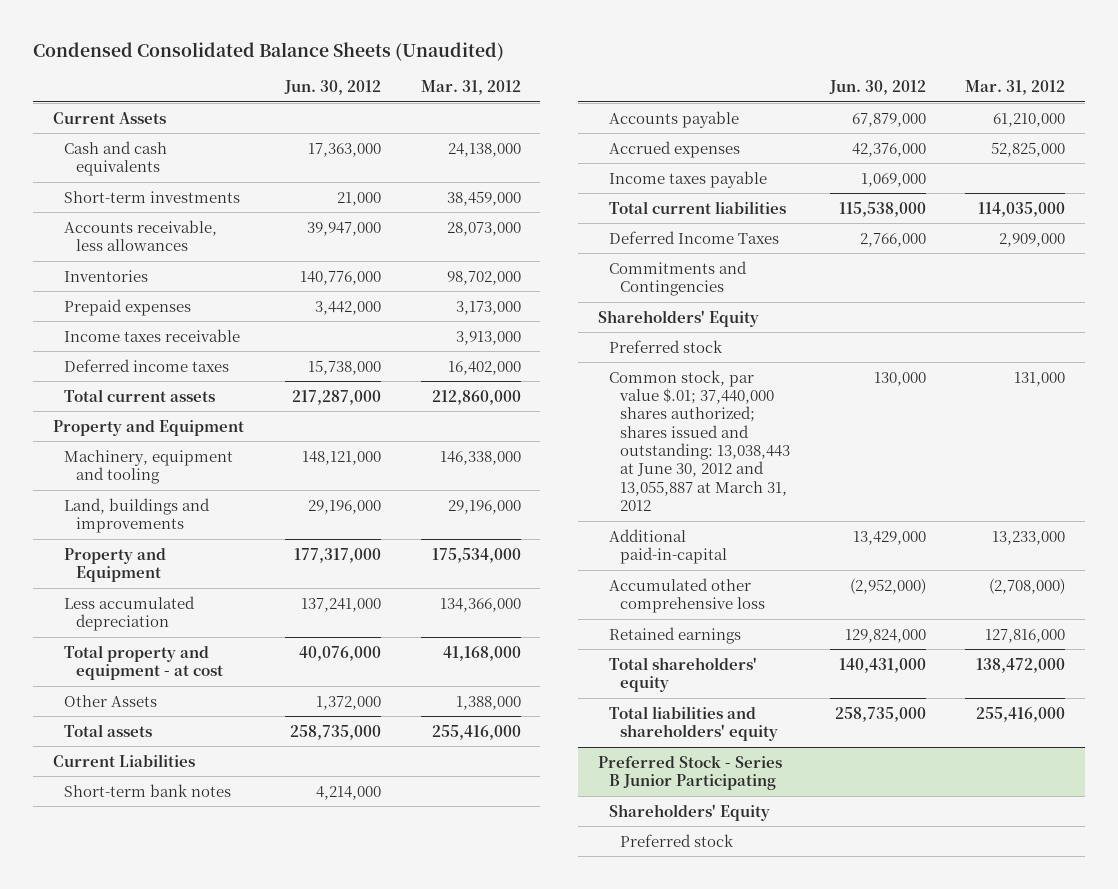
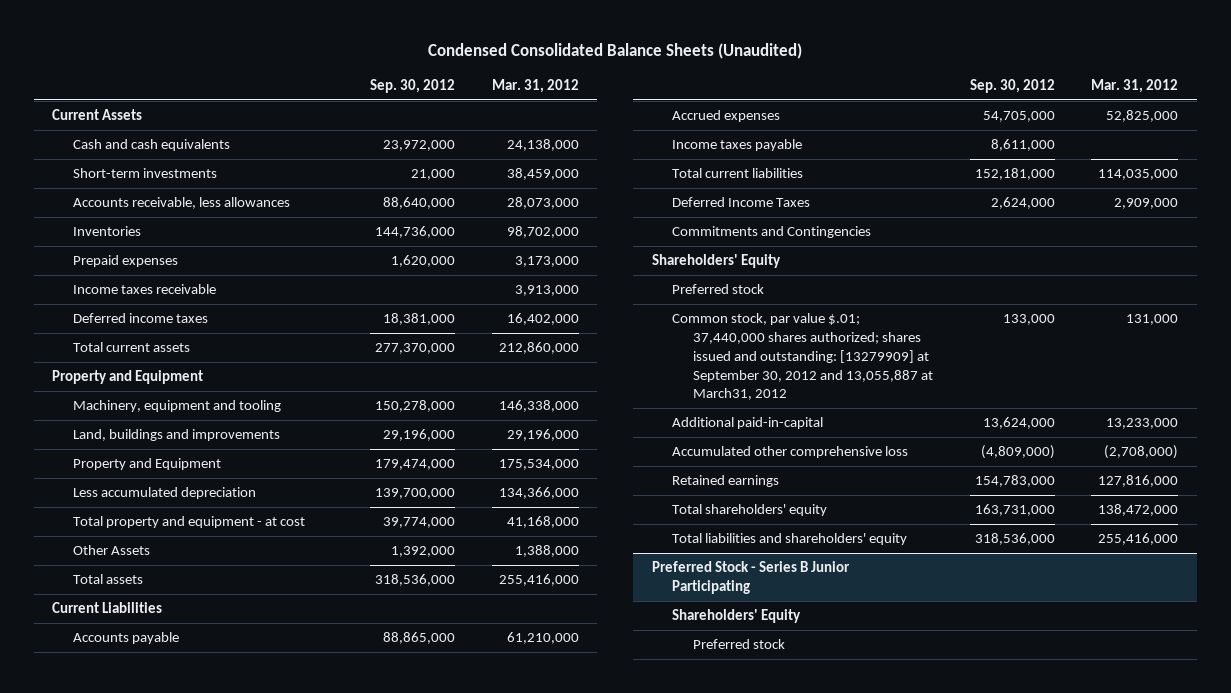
- | Jun. 30, 2012 | Mar. 31, 2012
+ | Sep. 30, 2012 | Mar. 31, 2012
- Short-term bank notes | 4,214,000 |
- Common stock, par value $.01; 37,440,000 shares authorized; shares issued and outstanding: 13,038,443 at June 30, 2012 and 13,055,887 at March 31, 2012 | 130,000 | 131,000
+ Common stock, par value $.01; 37,440,000 shares authorized; shares issued and outstanding: [13279909] at September 30, 2012 and 13,055,887 at March31, 2012 | 133,000 | 131,000

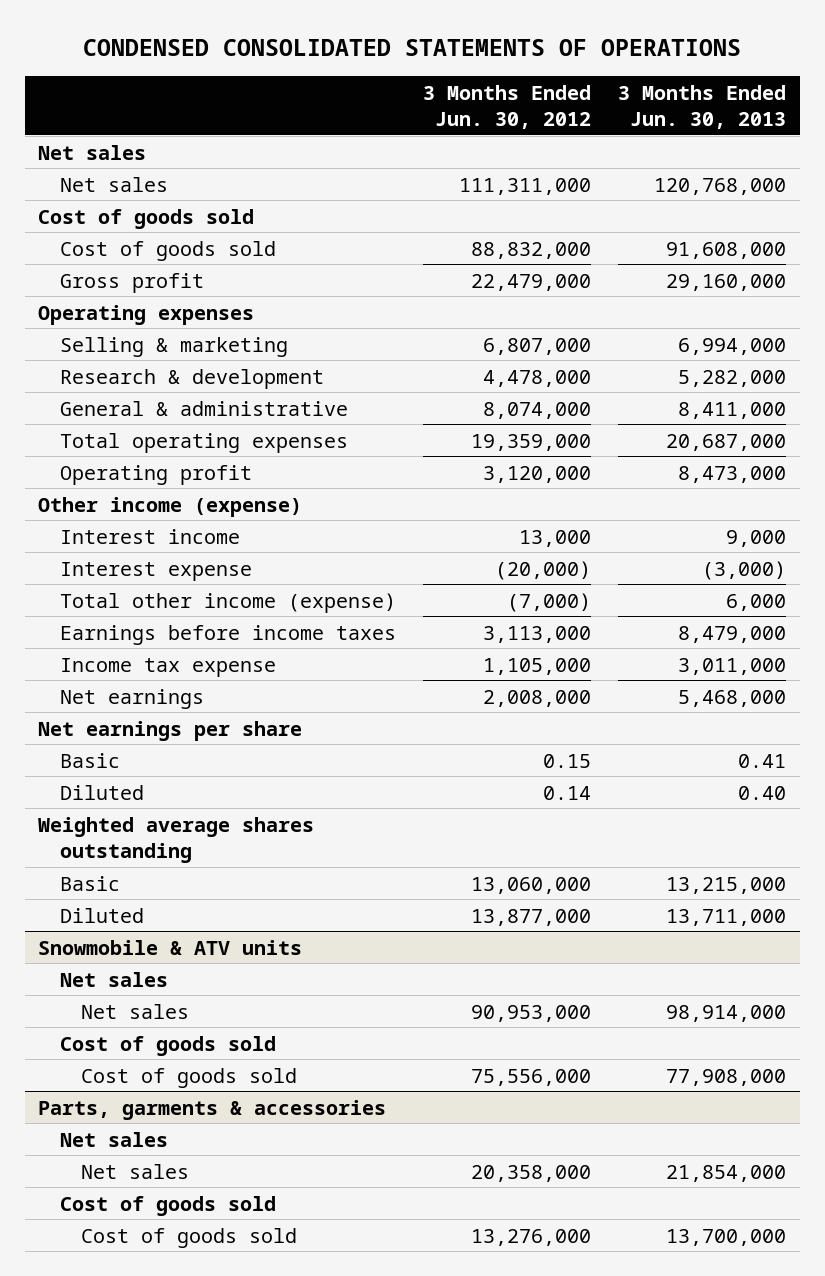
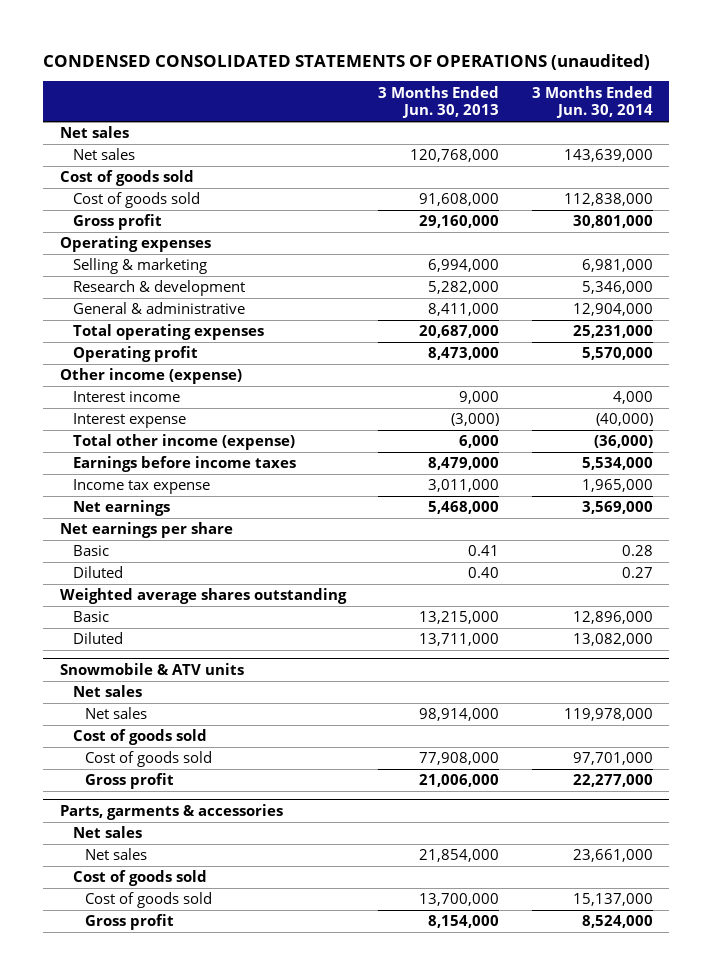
- CONDENSED CONSOLIDATED STATEMENTS OF OPERATIONS
+ CONDENSED CONSOLIDATED STATEMENTS OF OPERATIONS (unaudited)
- | 3 Months Ended Jun. 30, 2012 | 3 Months Ended Jun. 30, 2013
+ | 3 Months Ended Jun. 30, 2013 | 3 Months Ended Jun. 30, 2014
@ Snowmobile & ATV units
+ Gross profit | 21,006,000 | 22,277,000
@ Parts, garments & accessories
+ Gross profit | 8,154,000 | 8,524,000

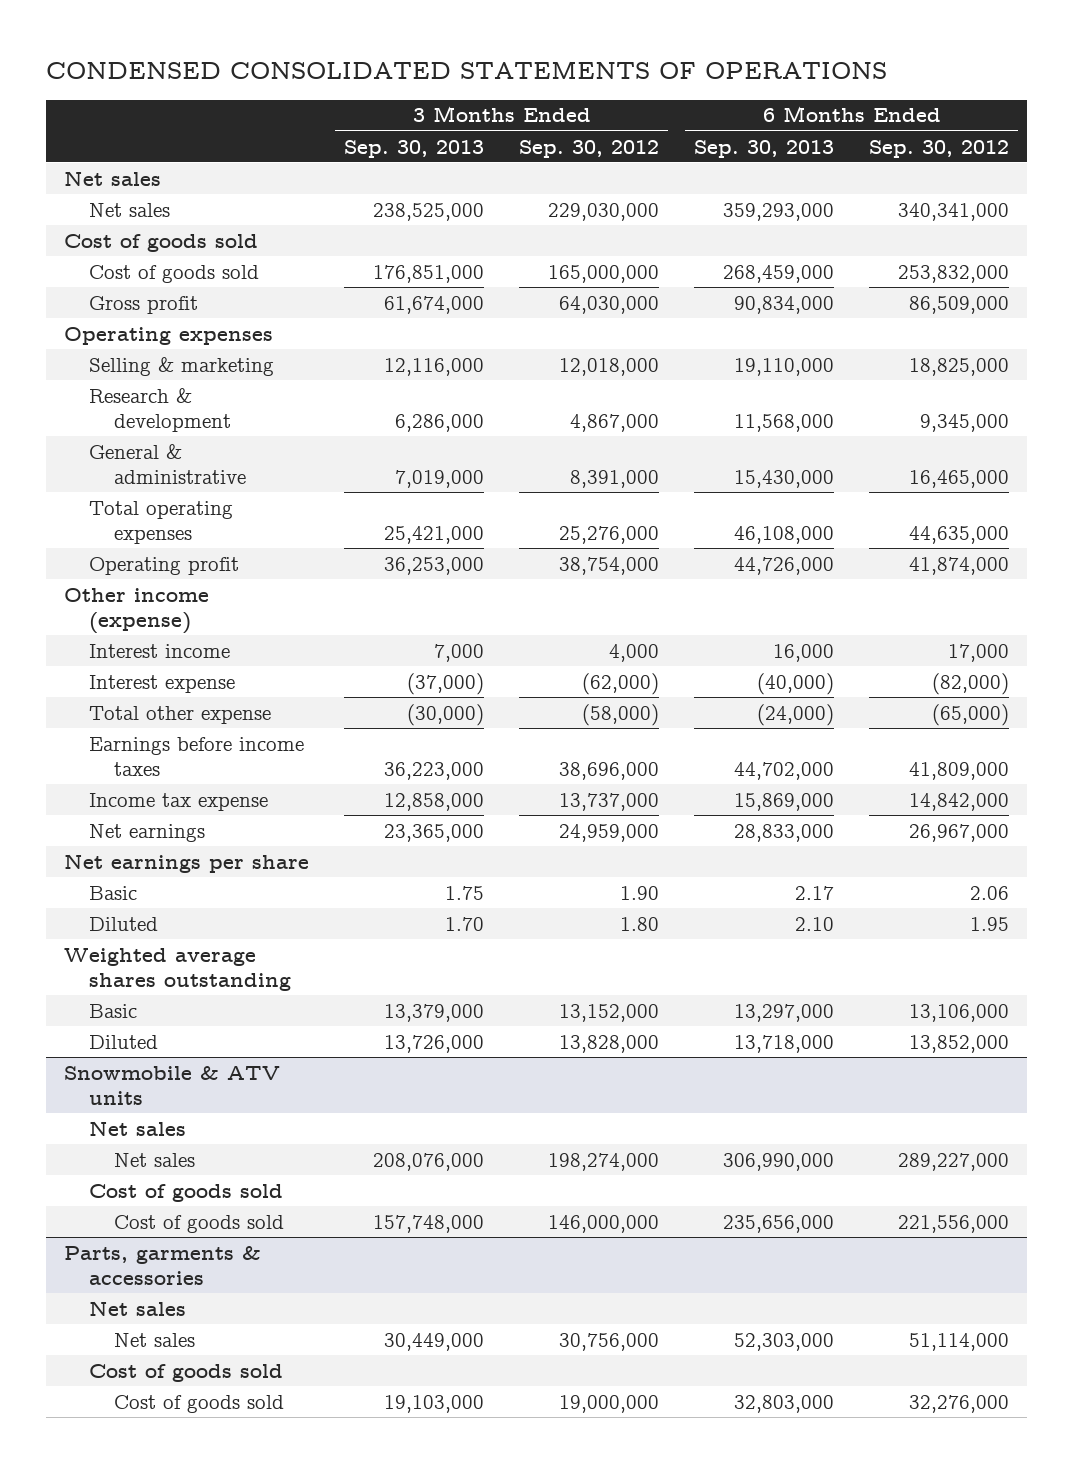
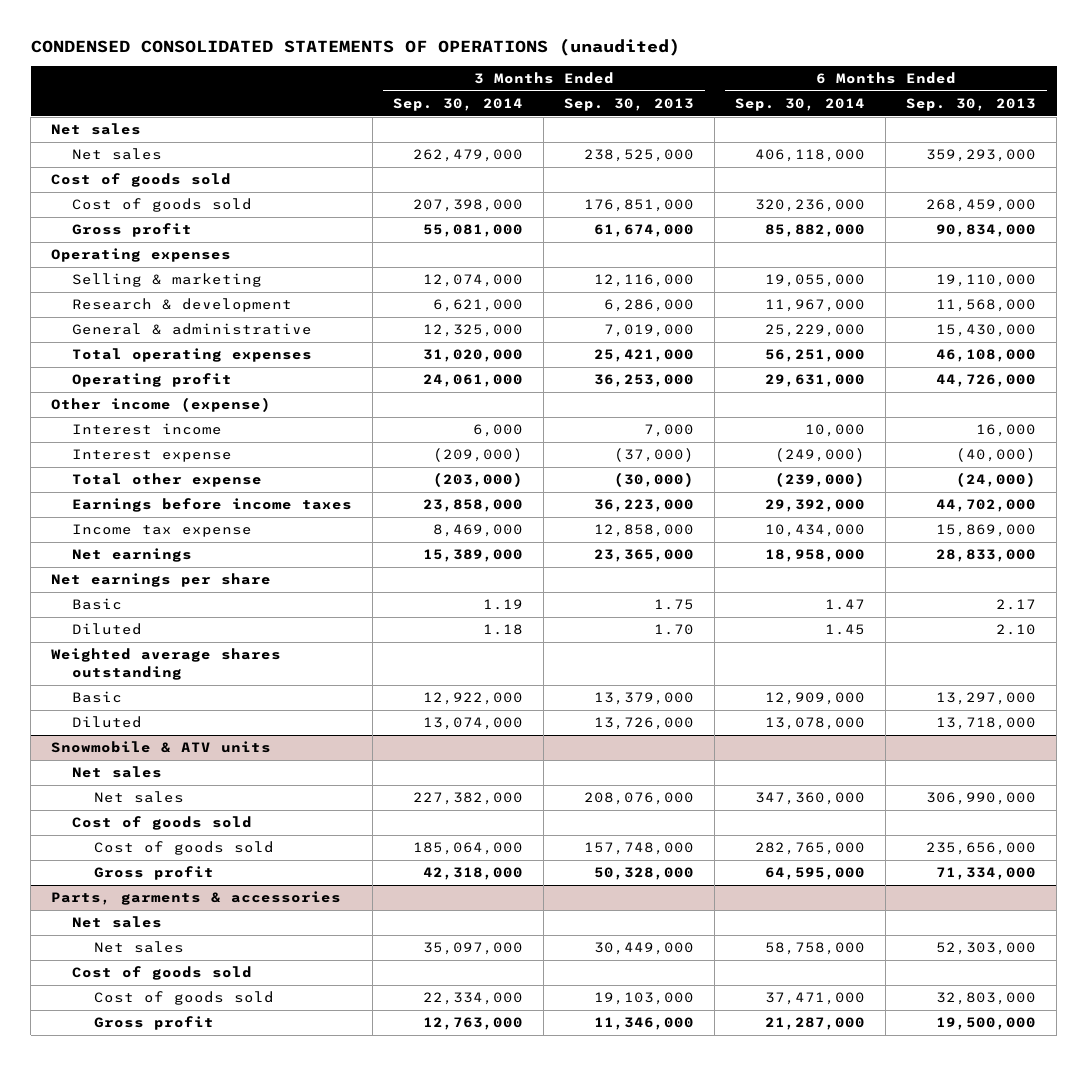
- CONDENSED CONSOLIDATED STATEMENTS OF OPERATIONS
+ CONDENSED CONSOLIDATED STATEMENTS OF OPERATIONS (unaudited)
- | 3 Months Ended Sep. 30, 2013 | 3 Months Ended Sep. 30, 2012 | 6 Months Ended Sep. 30, 2013 | 6 Months Ended Sep. 30, 2012
+ | 3 Months Ended Sep. 30, 2014 | 3 Months Ended Sep. 30, 2013 | 6 Months Ended Sep. 30, 2014 | 6 Months Ended Sep. 30, 2013
@ Snowmobile & ATV units
+ Gross profit | 42,318,000 | 50,328,000 | 64,595,000 | 71,334,000
@ Parts, garments & accessories
+ Gross profit | 12,763,000 | 11,346,000 | 21,287,000 | 19,500,000

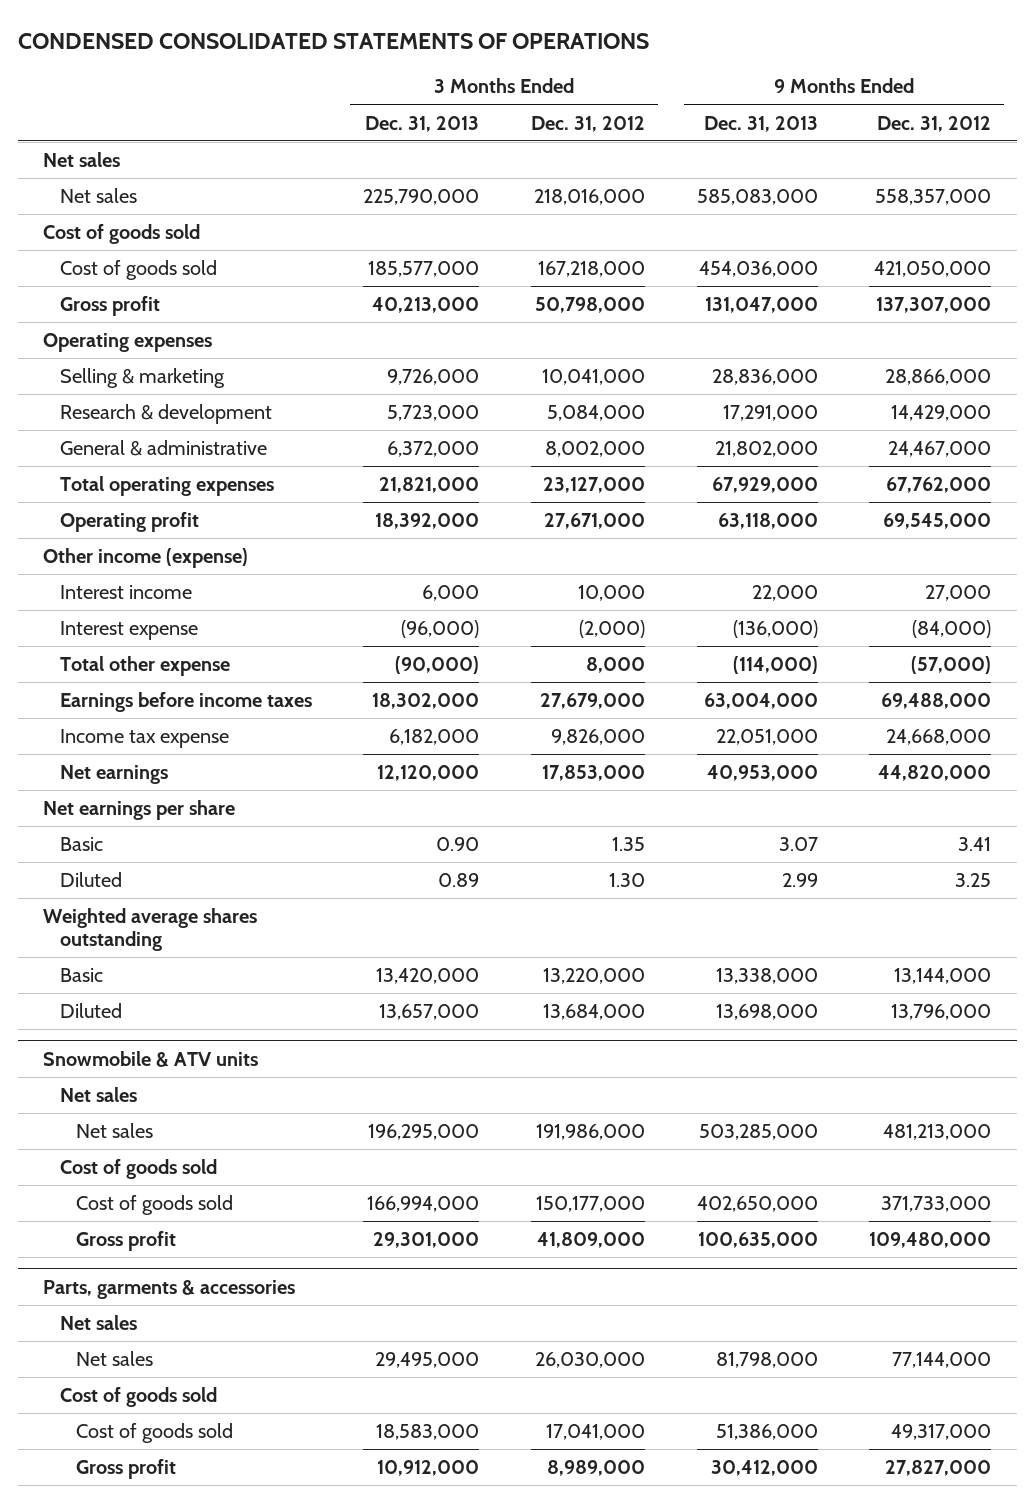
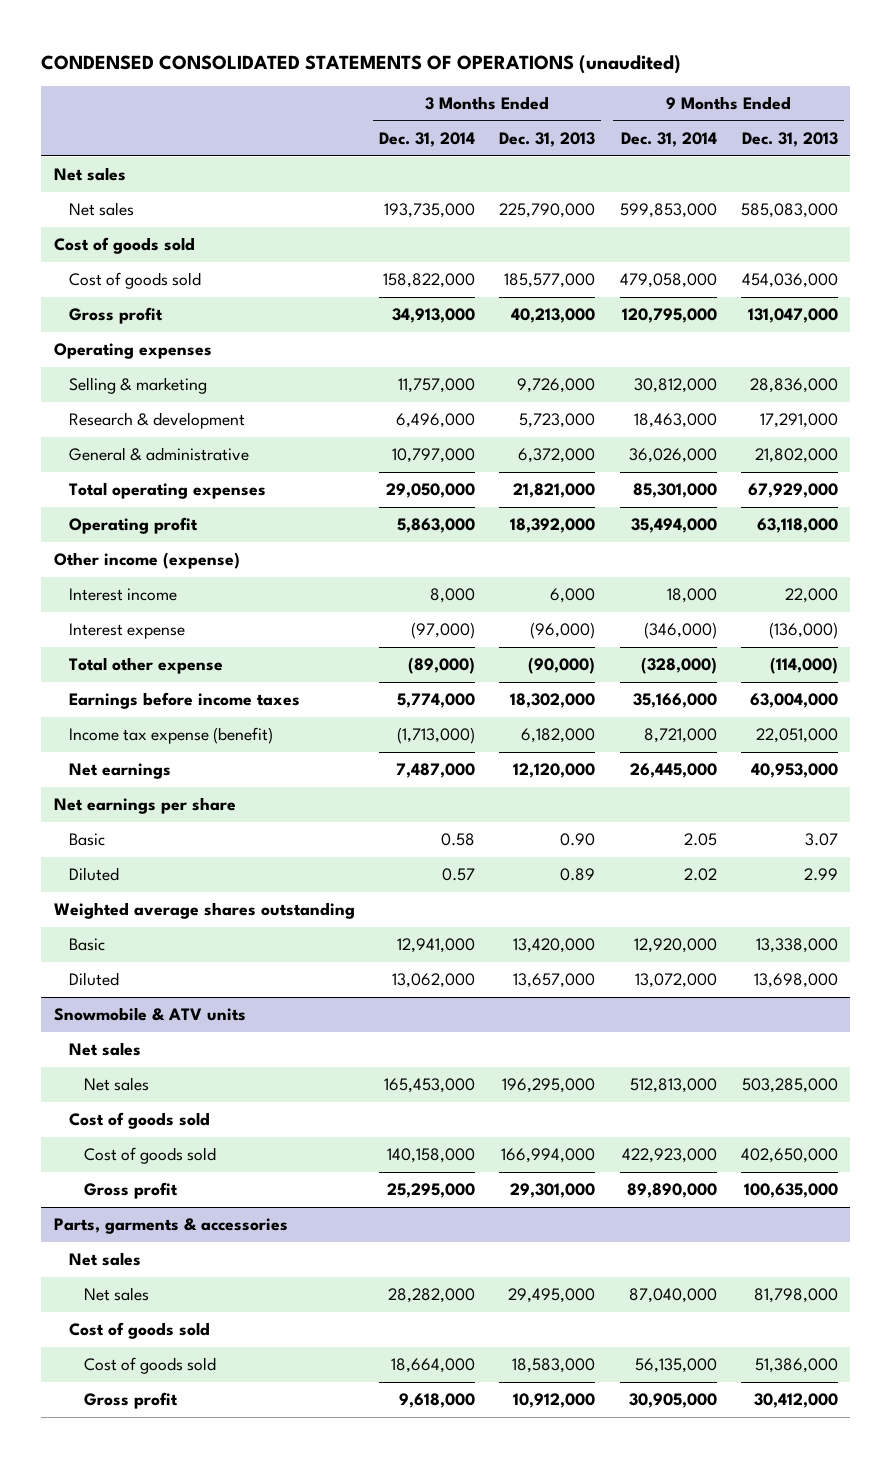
- CONDENSED CONSOLIDATED STATEMENTS OF OPERATIONS
+ CONDENSED CONSOLIDATED STATEMENTS OF OPERATIONS (unaudited)
- | 3 Months Ended Dec. 31, 2013 | 3 Months Ended Dec. 31, 2012 | 9 Months Ended Dec. 31, 2013 | 9 Months Ended Dec. 31, 2012
+ | 3 Months Ended Dec. 31, 2014 | 3 Months Ended Dec. 31, 2013 | 9 Months Ended Dec. 31, 2014 | 9 Months Ended Dec. 31, 2013
- Income tax expense | 6,182,000 | 9,826,000 | 22,051,000 | 24,668,000
+ Income tax expense (benefit) | (1,713,000) | 6,182,000 | 8,721,000 | 22,051,000

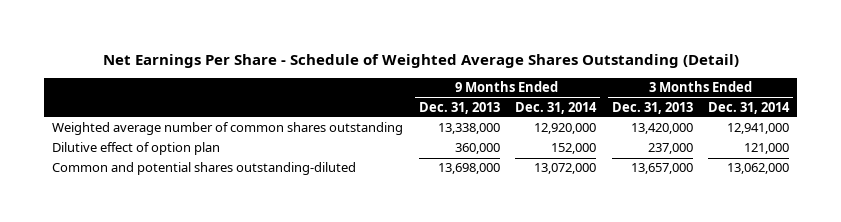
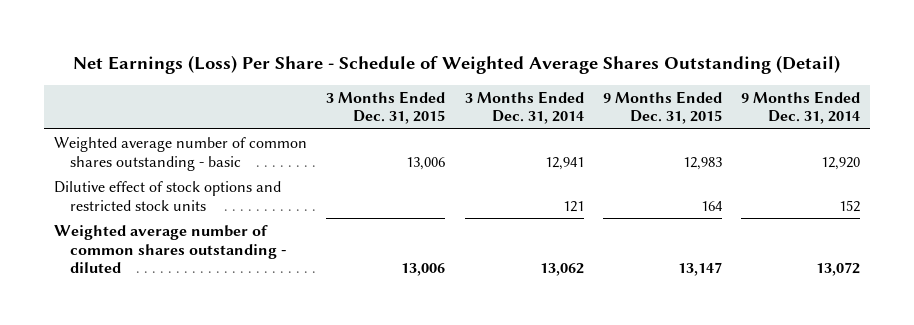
- Net Earnings Per Share - Schedule of Weighted Average Shares Outstanding (Detail)
+ Net Earnings (Loss) Per Share - Schedule of Weighted Average Shares Outstanding (Detail)
- | 9 Months Ended Dec. 31, 2013 | 9 Months Ended Dec. 31, 2014 | 3 Months Ended Dec. 31, 2013 | 3 Months Ended Dec. 31, 2014
+ | 3 Months Ended Dec. 31, 2015 | 3 Months Ended Dec. 31, 2014 | 9 Months Ended Dec. 31, 2015 | 9 Months Ended Dec. 31, 2014
- Weighted average number of common shares outstanding | 13,338,000 | 12,920,000 | 13,420,000 | 12,941,000
- Dilutive effect of option plan | 360,000 | 152,000 | 237,000 | 121,000
- Common and potential shares outstanding-diluted | 13,698,000 | 13,072,000 | 13,657,000 | 13,062,000
+ Weighted average number of common shares outstanding - basic | 13,006 | 12,941 | 12,983 | 12,920
+ Dilutive effect of stock options and restricted stock units | | 121 | 164 | 152
+ Weighted average number of common shares outstanding - diluted | 13,006 | 13,062 | 13,147 | 13,072

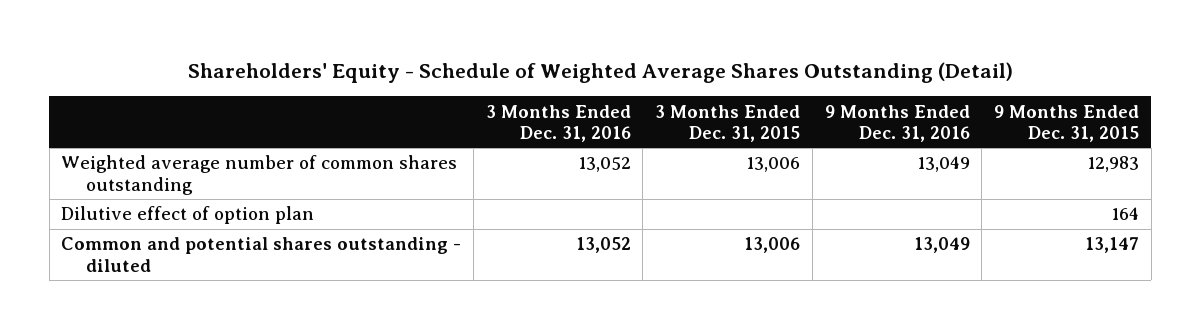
- Net Earnings (Loss) Per Share - Schedule of Weighted Average Shares Outstanding (Detail)
+ Shareholders' Equity - Schedule of Weighted Average Shares Outstanding (Detail)
- | 3 Months Ended Dec. 31, 2015 | 3 Months Ended Dec. 31, 2014 | 9 Months Ended Dec. 31, 2015 | 9 Months Ended Dec. 31, 2014
+ | 3 Months Ended Dec. 31, 2016 | 3 Months Ended Dec. 31, 2015 | 9 Months Ended Dec. 31, 2016 | 9 Months Ended Dec. 31, 2015
- Weighted average number of common shares outstanding - basic | 13,006 | 12,941 | 12,983 | 12,920
- Dilutive effect of stock options and restricted stock units | | 121 | 164 | 152
- Weighted average number of common shares outstanding - diluted | 13,006 | 13,062 | 13,147 | 13,072
+ Weighted average number of common shares outstanding | 13,052 | 13,006 | 13,049 | 12,983
+ Dilutive effect of option plan | | | | 164
+ Common and potential shares outstanding - diluted | 13,052 | 13,006 | 13,049 | 13,147

